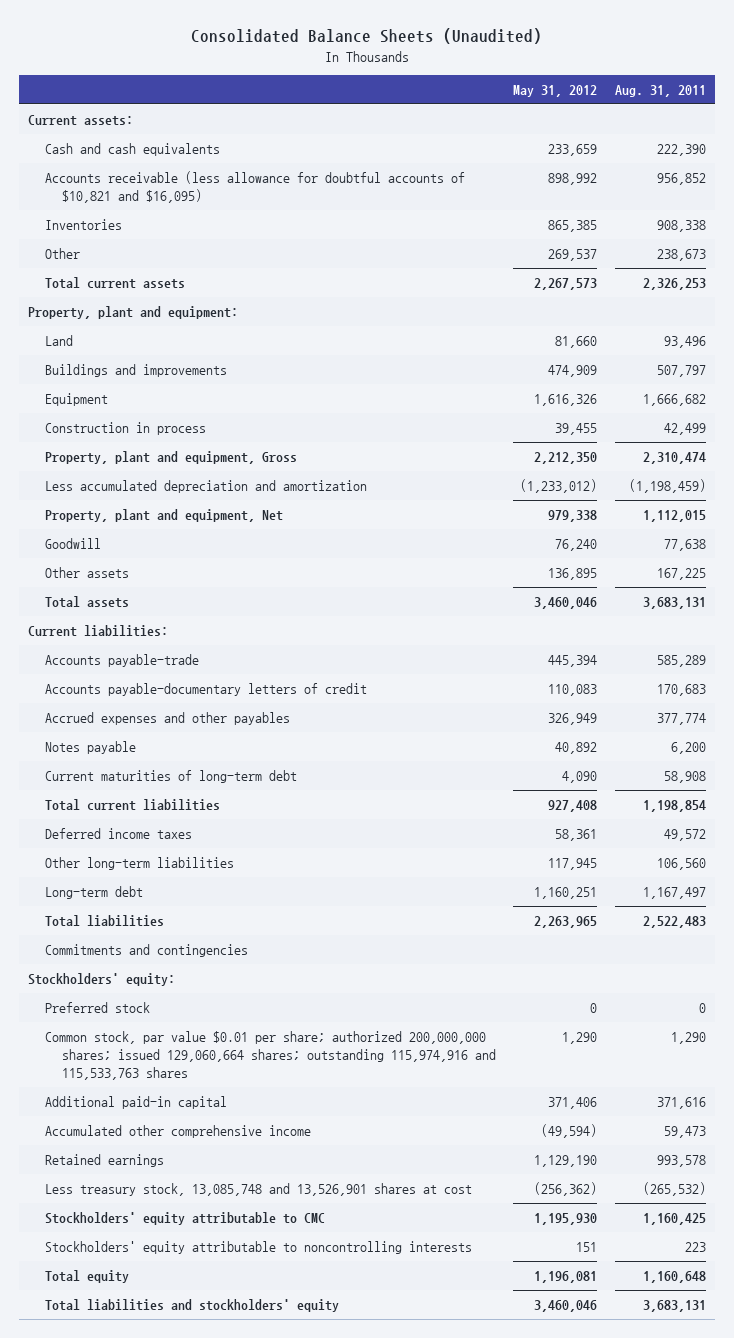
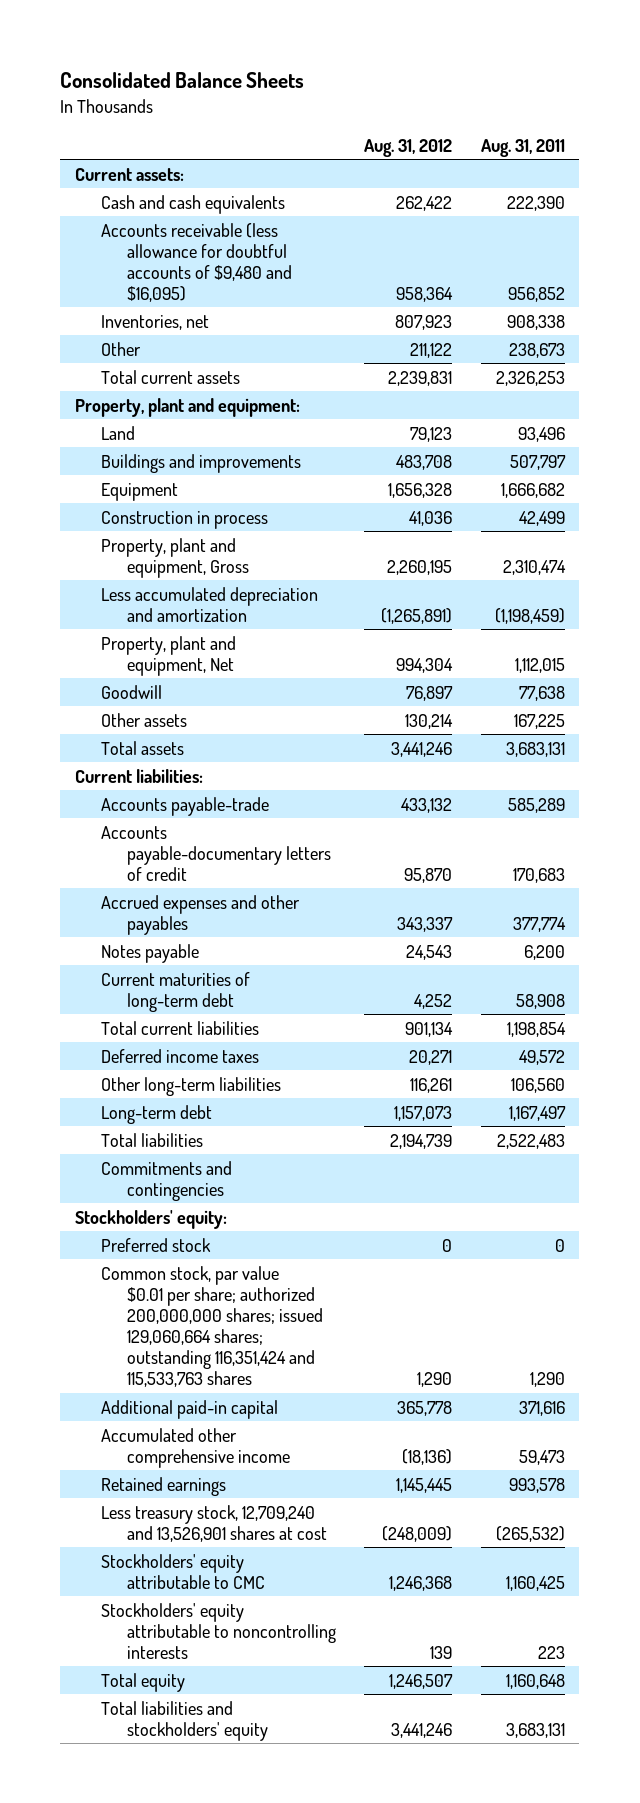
- Consolidated Balance Sheets (Unaudited)
+ Consolidated Balance Sheets
- | May 31, 2012 | Aug. 31, 2011
+ | Aug. 31, 2012 | Aug. 31, 2011
- Accounts receivable (less allowance for doubtful accounts of $10,821 and $16,095) | 898,992 | 956,852
- Inventories | 865,385 | 908,338
+ Accounts receivable (less allowance for doubtful accounts of $9,480 and $16,095) | 958,364 | 956,852
+ Inventories, net | 807,923 | 908,338
- Common stock, par value $0.01 per share; authorized 200,000,000 shares; issued 129,060,664 shares; outstanding 115,974,916 and 115,533,763 shares | 1,290 | 1,290
+ Common stock, par value $0.01 per share; authorized 200,000,000 shares; issued 129,060,664 shares; outstanding 116,351,424 and 115,533,763 shares | 1,290 | 1,290
- Less treasury stock, 13,085,748 and 13,526,901 shares at cost | (256,362) | (265,532)
+ Less treasury stock, 12,709,240 and 13,526,901 shares at cost | (248,009) | (265,532)

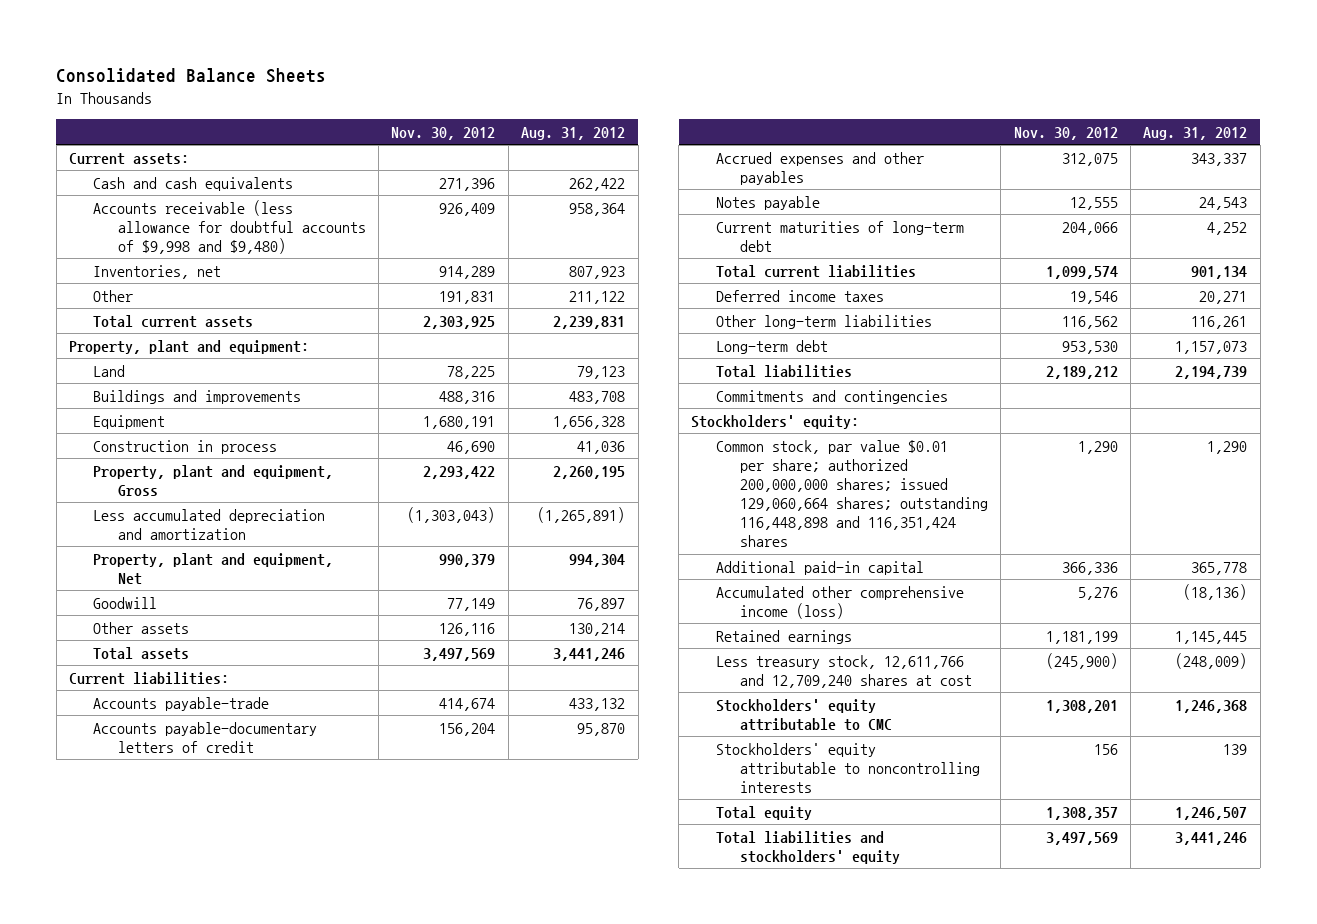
- | Aug. 31, 2012 | Aug. 31, 2011
+ | Nov. 30, 2012 | Aug. 31, 2012
- Accounts receivable (less allowance for doubtful accounts of $9,480 and $16,095) | 958,364 | 956,852
+ Accounts receivable (less allowance for doubtful accounts of $9,998 and $9,480) | 926,409 | 958,364
- Preferred stock | 0 | 0
- Common stock, par value $0.01 per share; authorized 200,000,000 shares; issued 129,060,664 shares; outstanding 116,351,424 and 115,533,763 shares | 1,290 | 1,290
+ Common stock, par value $0.01 per share; authorized 200,000,000 shares; issued 129,060,664 shares; outstanding 116,448,898 and 116,351,424 shares | 1,290 | 1,290
- Accumulated other comprehensive income | (18,136) | 59,473
+ Accumulated other comprehensive income (loss) | 5,276 | (18,136)
- Less treasury stock, 12,709,240 and 13,526,901 shares at cost | (248,009) | (265,532)
+ Less treasury stock, 12,611,766 and 12,709,240 shares at cost | (245,900) | (248,009)

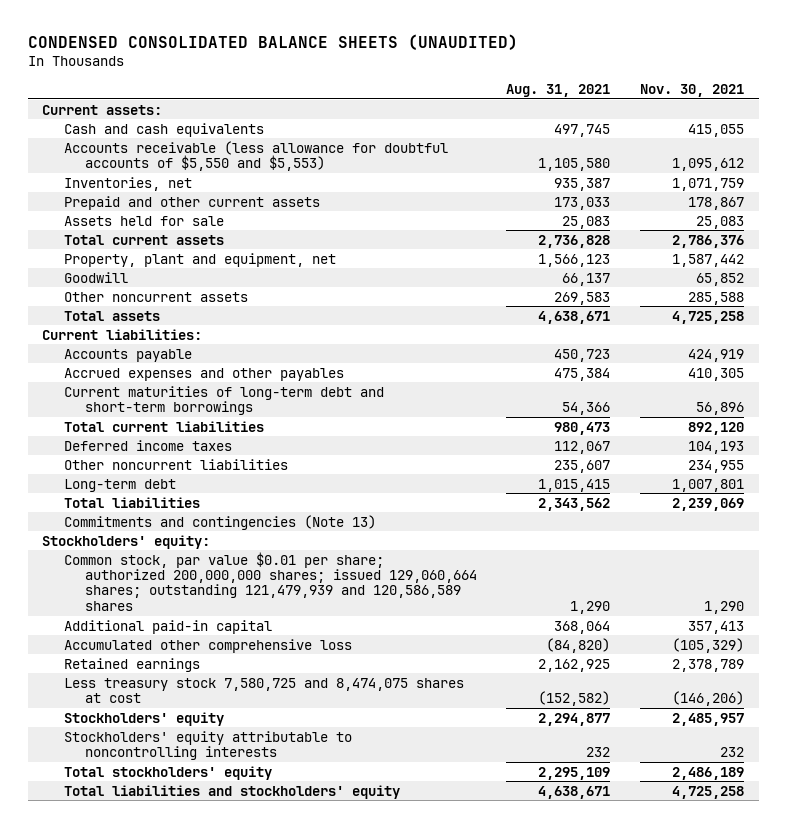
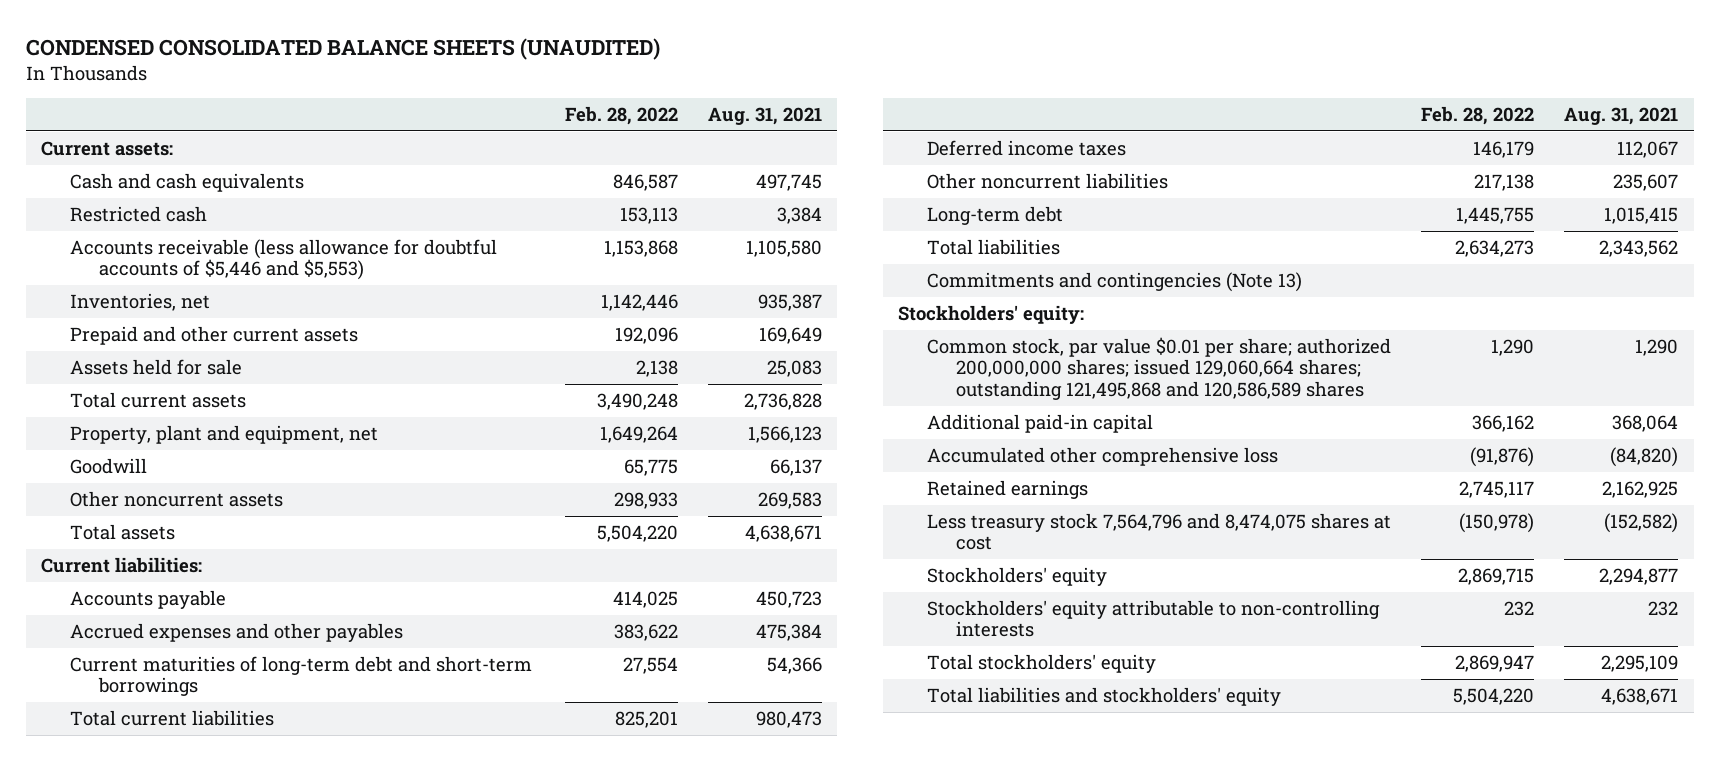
- | Aug. 31, 2021 | Nov. 30, 2021
+ | Feb. 28, 2022 | Aug. 31, 2021
- Accounts receivable (less allowance for doubtful accounts of $5,550 and $5,553) | 1,105,580 | 1,095,612
+ Restricted cash | 153,113 | 3,384
+ Accounts receivable (less allowance for doubtful accounts of $5,446 and $5,553) | 1,153,868 | 1,105,580
- Prepaid and other current assets | 173,033 | 178,867
+ Prepaid and other current assets | 192,096 | 169,649
- Common stock, par value $0.01 per share; authorized 200,000,000 shares; issued 129,060,664 shares; outstanding 121,479,939 and 120,586,589 shares | 1,290 | 1,290
+ Common stock, par value $0.01 per share; authorized 200,000,000 shares; issued 129,060,664 shares; outstanding 121,495,868 and 120,586,589 shares | 1,290 | 1,290
- Less treasury stock 7,580,725 and 8,474,075 shares at cost | (152,582) | (146,206)
+ Less treasury stock 7,564,796 and 8,474,075 shares at cost | (150,978) | (152,582)
- Stockholders' equity attributable to noncontrolling interests | 232 | 232
+ Stockholders' equity attributable to non-controlling interests | 232 | 232

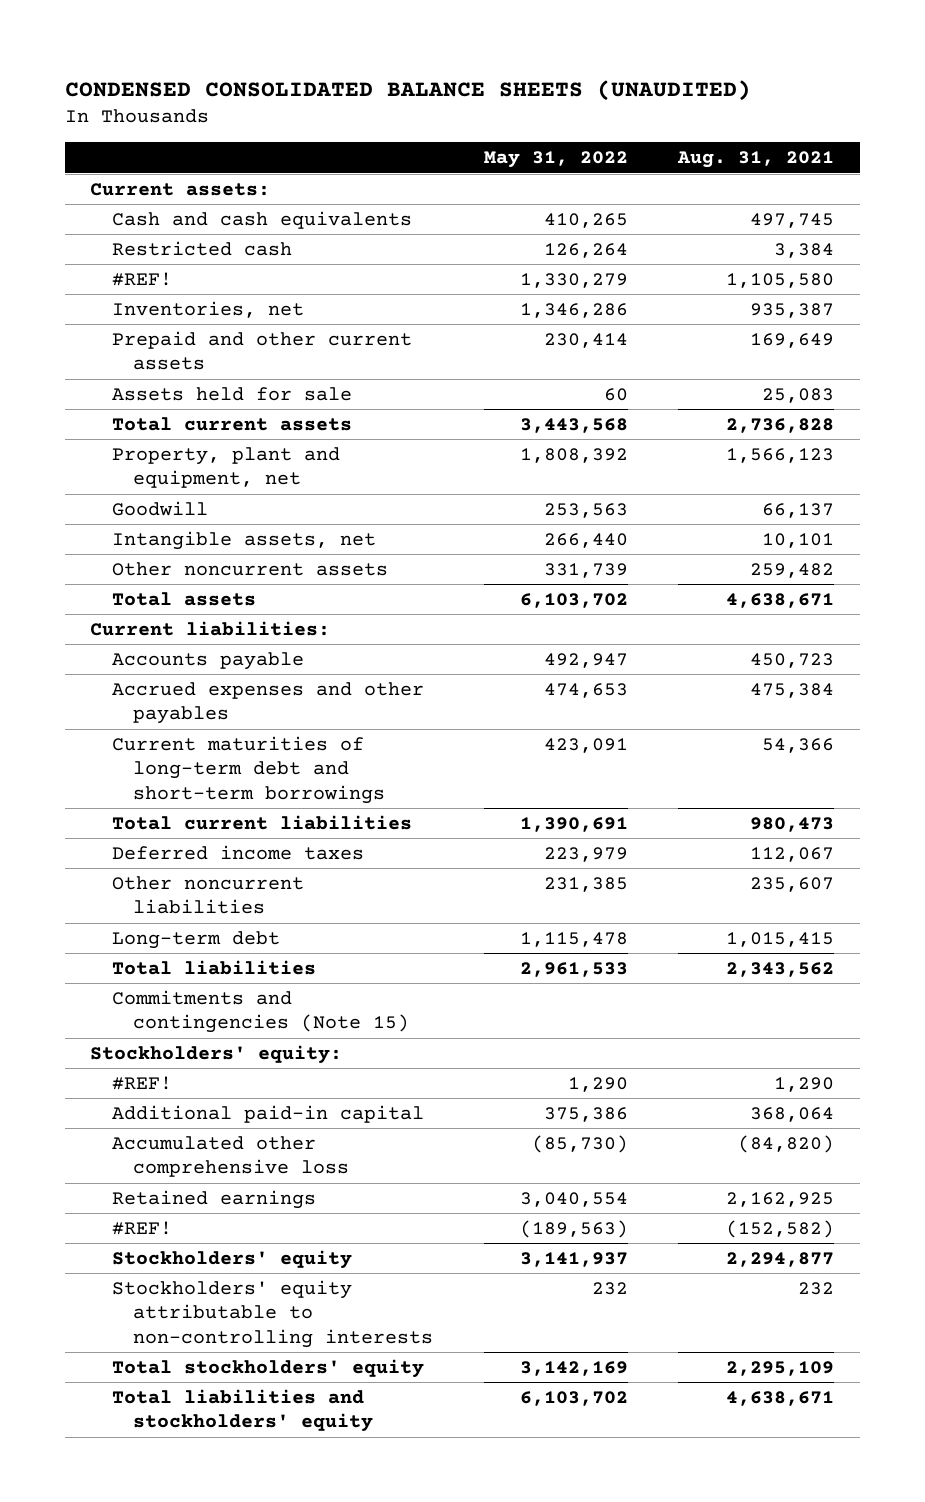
- | Feb. 28, 2022 | Aug. 31, 2021
+ | May 31, 2022 | Aug. 31, 2021
- Accounts receivable (less allowance for doubtful accounts of $5,446 and $5,553) | 1,153,868 | 1,105,580
+ #REF! | 1,330,279 | 1,105,580
- Other noncurrent assets | 298,933 | 269,583
+ Intangible assets, net | 266,440 | 10,101
+ Other noncurrent assets | 331,739 | 259,482
- Commitments and contingencies (Note 13)
+ Commitments and contingencies (Note 15)
- Common stock, par value $0.01 per share; authorized 200,000,000 shares; issued 129,060,664 shares; outstanding 121,495,868 and 120,586,589 shares | 1,290 | 1,290
+ #REF! | 1,290 | 1,290
- Less treasury stock 7,564,796 and 8,474,075 shares at cost | (150,978) | (152,582)
+ #REF! | (189,563) | (152,582)

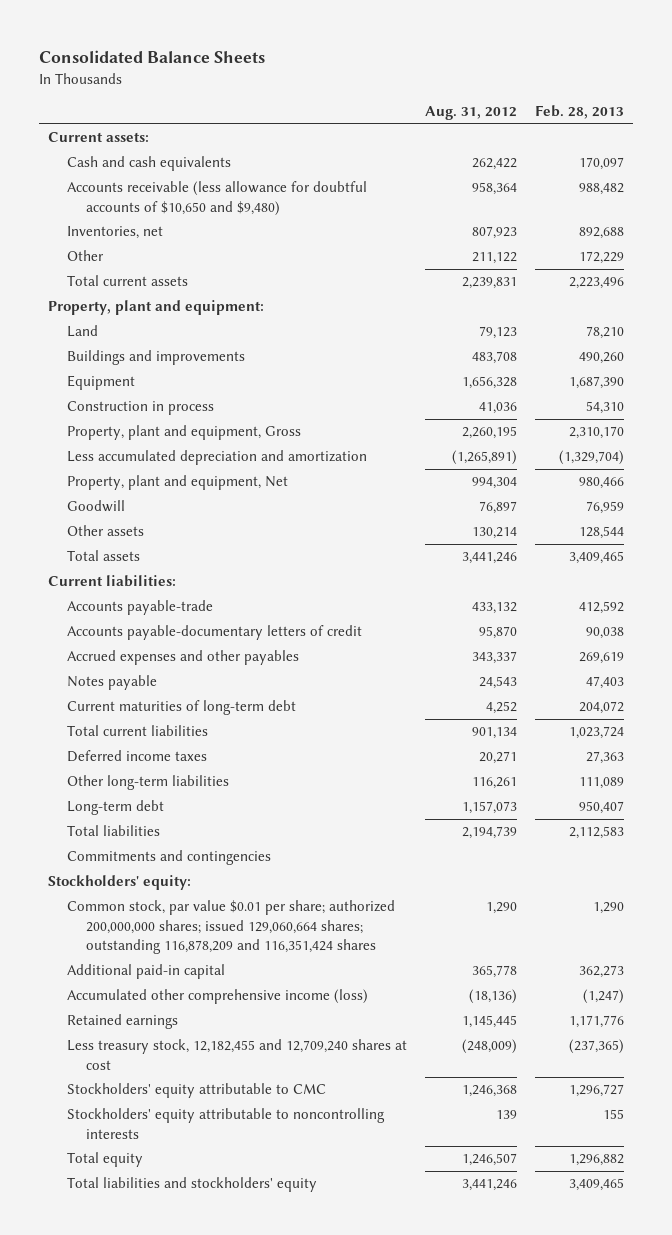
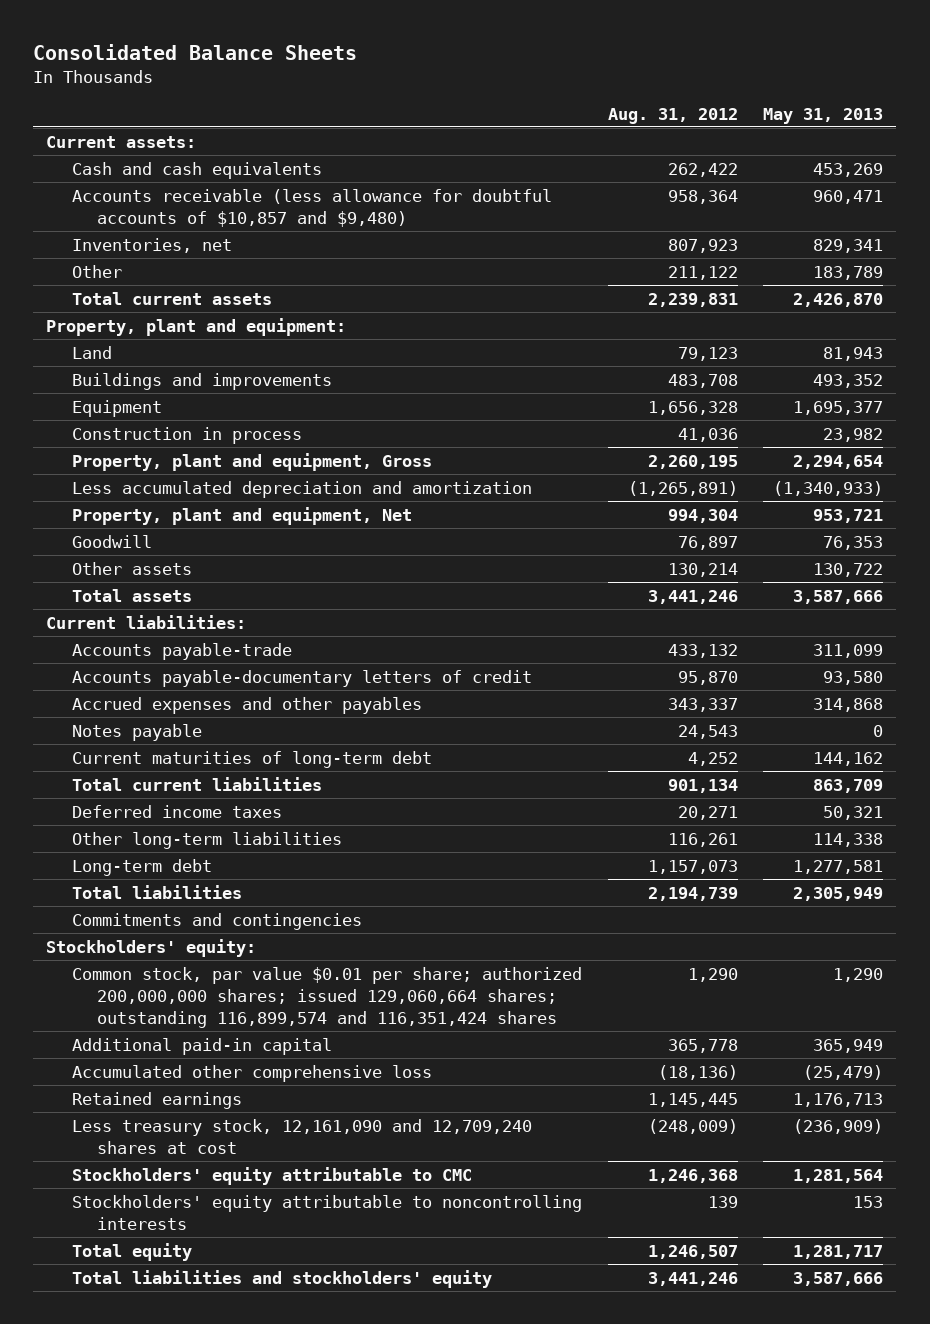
- | Aug. 31, 2012 | Feb. 28, 2013
+ | Aug. 31, 2012 | May 31, 2013
- Accounts receivable (less allowance for doubtful accounts of $10,650 and $9,480) | 958,364 | 988,482
+ Accounts receivable (less allowance for doubtful accounts of $10,857 and $9,480) | 958,364 | 960,471
- Common stock, par value $0.01 per share; authorized 200,000,000 shares; issued 129,060,664 shares; outstanding 116,878,209 and 116,351,424 shares | 1,290 | 1,290
+ Common stock, par value $0.01 per share; authorized 200,000,000 shares; issued 129,060,664 shares; outstanding 116,899,574 and 116,351,424 shares | 1,290 | 1,290
- Accumulated other comprehensive income (loss) | (18,136) | (1,247)
+ Accumulated other comprehensive loss | (18,136) | (25,479)
- Less treasury stock, 12,182,455 and 12,709,240 shares at cost | (248,009) | (237,365)
+ Less treasury stock, 12,161,090 and 12,709,240 shares at cost | (248,009) | (236,909)

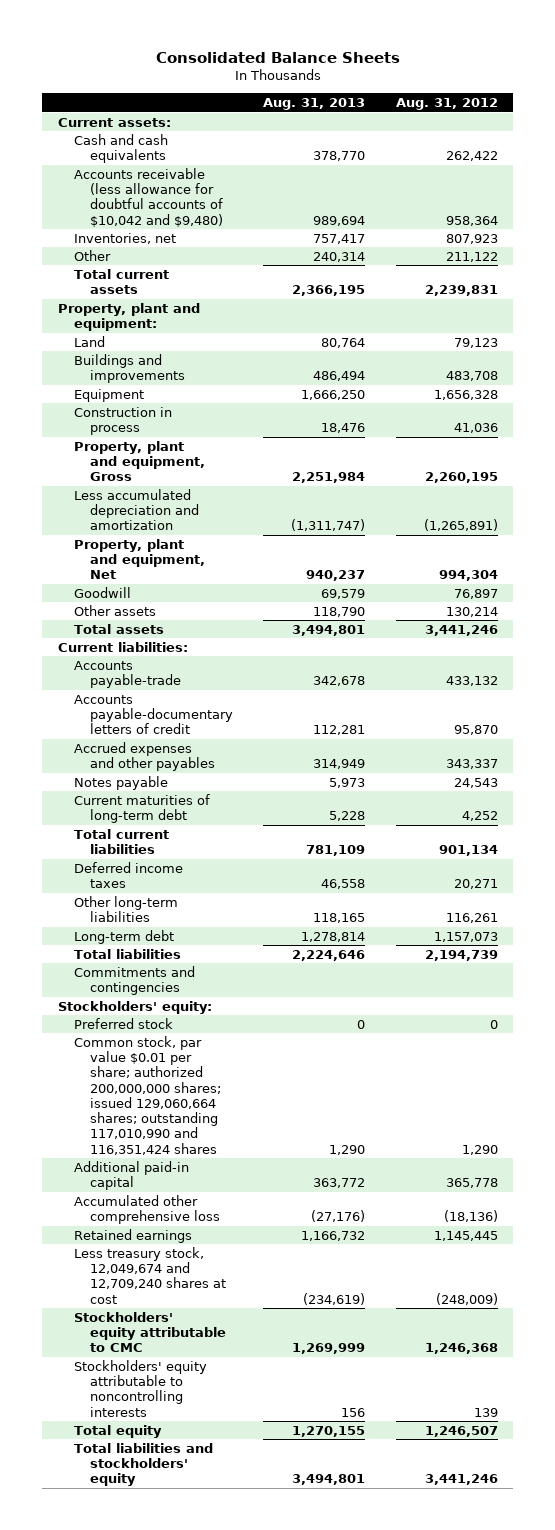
- | Aug. 31, 2012 | May 31, 2013
+ | Aug. 31, 2013 | Aug. 31, 2012
- Accounts receivable (less allowance for doubtful accounts of $10,857 and $9,480) | 958,364 | 960,471
+ Accounts receivable (less allowance for doubtful accounts of $10,042 and $9,480) | 989,694 | 958,364
- Common stock, par value $0.01 per share; authorized 200,000,000 shares; issued 129,060,664 shares; outstanding 116,899,574 and 116,351,424 shares | 1,290 | 1,290
+ Preferred stock | 0 | 0
+ Common stock, par value $0.01 per share; authorized 200,000,000 shares; issued 129,060,664 shares; outstanding 117,010,990 and 116,351,424 shares | 1,290 | 1,290
- Less treasury stock, 12,161,090 and 12,709,240 shares at cost | (248,009) | (236,909)
+ Less treasury stock, 12,049,674 and 12,709,240 shares at cost | (234,619) | (248,009)

